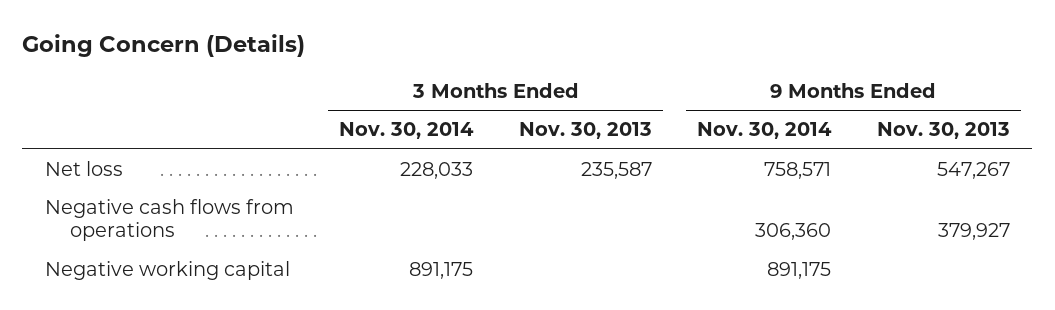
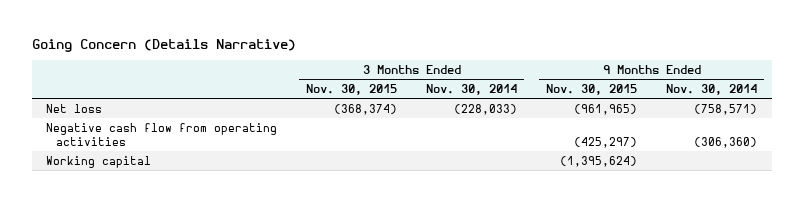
- Going Concern (Details)
+ Going Concern (Details Narrative)
- | 3 Months Ended Nov. 30, 2014 | 3 Months Ended Nov. 30, 2013 | 9 Months Ended Nov. 30, 2014 | 9 Months Ended Nov. 30, 2013
+ | 3 Months Ended Nov. 30, 2015 | 3 Months Ended Nov. 30, 2014 | 9 Months Ended Nov. 30, 2015 | 9 Months Ended Nov. 30, 2014
- Net loss | 228,033 | 235,587 | 758,571 | 547,267
- Negative cash flows from operations | | | 306,360 | 379,927
- Negative working capital | 891,175 | | 891,175 |
+ Net loss | (368,374) | (228,033) | (961,965) | (758,571)
+ Negative cash flow from operating activities | | | (425,297) | (306,360)
+ Working capital | | | (1,395,624) |

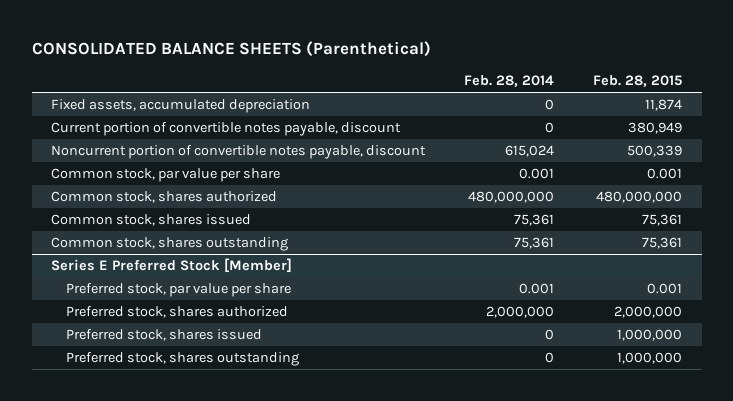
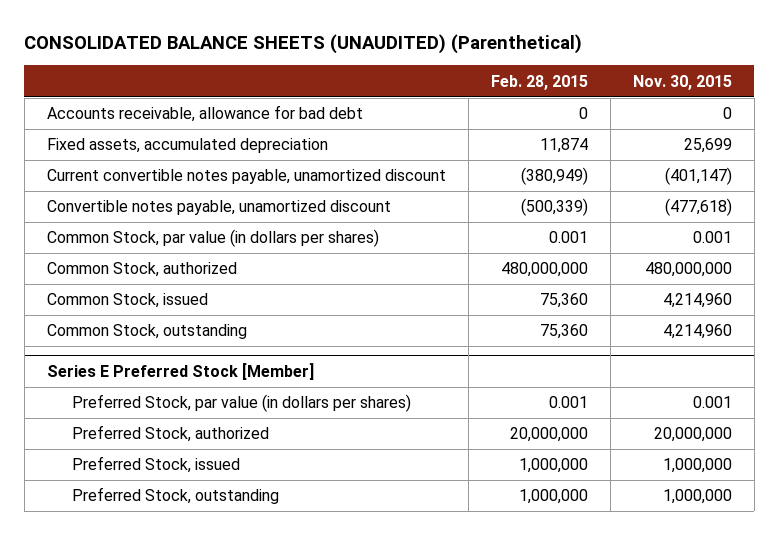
- CONSOLIDATED BALANCE SHEETS (Parenthetical)
+ CONSOLIDATED BALANCE SHEETS (UNAUDITED) (Parenthetical)
- | Feb. 28, 2014 | Feb. 28, 2015
+ | Feb. 28, 2015 | Nov. 30, 2015
+ Accounts receivable, allowance for bad debt | 0 | 0
- Current portion of convertible notes payable, discount | 0 | 380,949
- Noncurrent portion of convertible notes payable, discount | 615,024 | 500,339
- Common stock, par value per share | 0.001 | 0.001
- Common stock, shares authorized | 480,000,000 | 480,000,000
- Common stock, shares issued | 75,361 | 75,361
- Common stock, shares outstanding | 75,361 | 75,361
+ Current convertible notes payable, unamortized discount | (380,949) | (401,147)
+ Convertible notes payable, unamortized discount | (500,339) | (477,618)
+ Common Stock, par value (in dollars per shares) | 0.001 | 0.001
+ Common Stock, authorized | 480,000,000 | 480,000,000
+ Common Stock, issued | 75,360 | 4,214,960
+ Common Stock, outstanding | 75,360 | 4,214,960
@ Series E Preferred Stock [Member]
- Preferred stock, par value per share | 0.001 | 0.001
- Preferred stock, shares authorized | 2,000,000 | 2,000,000
- Preferred stock, shares issued | 0 | 1,000,000
- Preferred stock, shares outstanding | 0 | 1,000,000
+ Preferred Stock, par value (in dollars per shares) | 0.001 | 0.001
+ Preferred Stock, authorized | 20,000,000 | 20,000,000
+ Preferred Stock, issued | 1,000,000 | 1,000,000
+ Preferred Stock, outstanding | 1,000,000 | 1,000,000

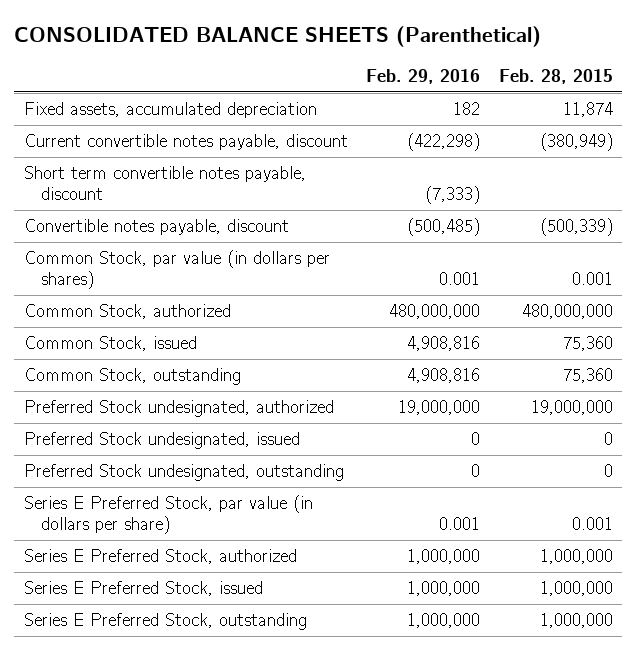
- CONSOLIDATED BALANCE SHEETS (UNAUDITED) (Parenthetical)
+ CONSOLIDATED BALANCE SHEETS (Parenthetical)
- | Feb. 28, 2015 | Nov. 30, 2015
+ | Feb. 29, 2016 | Feb. 28, 2015
- Accounts receivable, allowance for bad debt | 0 | 0
- Current convertible notes payable, unamortized discount | (380,949) | (401,147)
- Convertible notes payable, unamortized discount | (500,339) | (477,618)
+ Current convertible notes payable, discount | (422,298) | (380,949)
+ Short term convertible notes payable, discount | (7,333) |
+ Convertible notes payable, discount | (500,485) | (500,339)
- Series E Preferred Stock [Member]
- Preferred Stock, par value (in dollars per shares) | 0.001 | 0.001
- Preferred Stock, authorized | 20,000,000 | 20,000,000
- Preferred Stock, issued | 1,000,000 | 1,000,000
- Preferred Stock, outstanding | 1,000,000 | 1,000,000
+ Preferred Stock undesignated, authorized | 19,000,000 | 19,000,000
+ Preferred Stock undesignated, issued | 0 | 0
+ Preferred Stock undesignated, outstanding | 0 | 0
+ Series E Preferred Stock, par value (in dollars per share) | 0.001 | 0.001
+ Series E Preferred Stock, authorized | 1,000,000 | 1,000,000
+ Series E Preferred Stock, issued | 1,000,000 | 1,000,000
+ Series E Preferred Stock, outstanding | 1,000,000 | 1,000,000

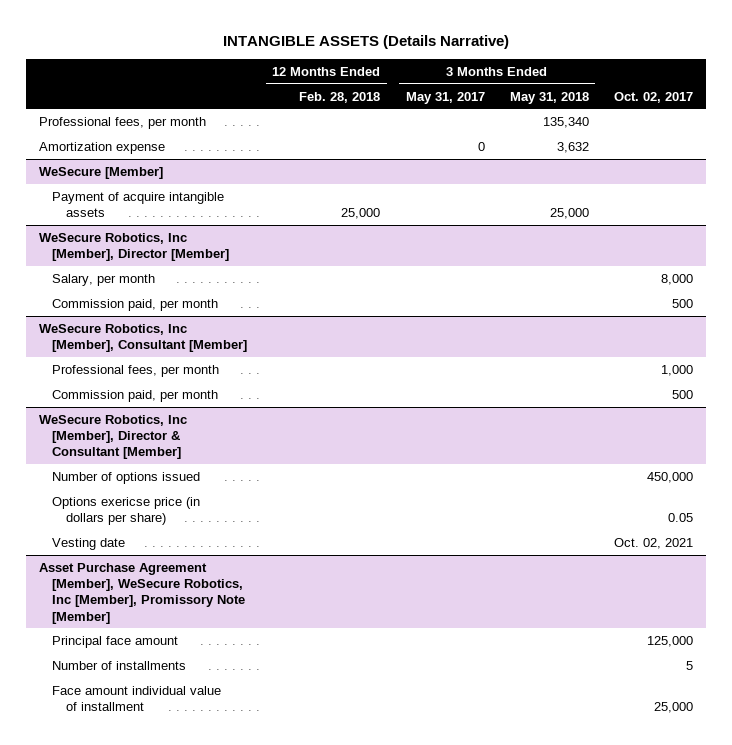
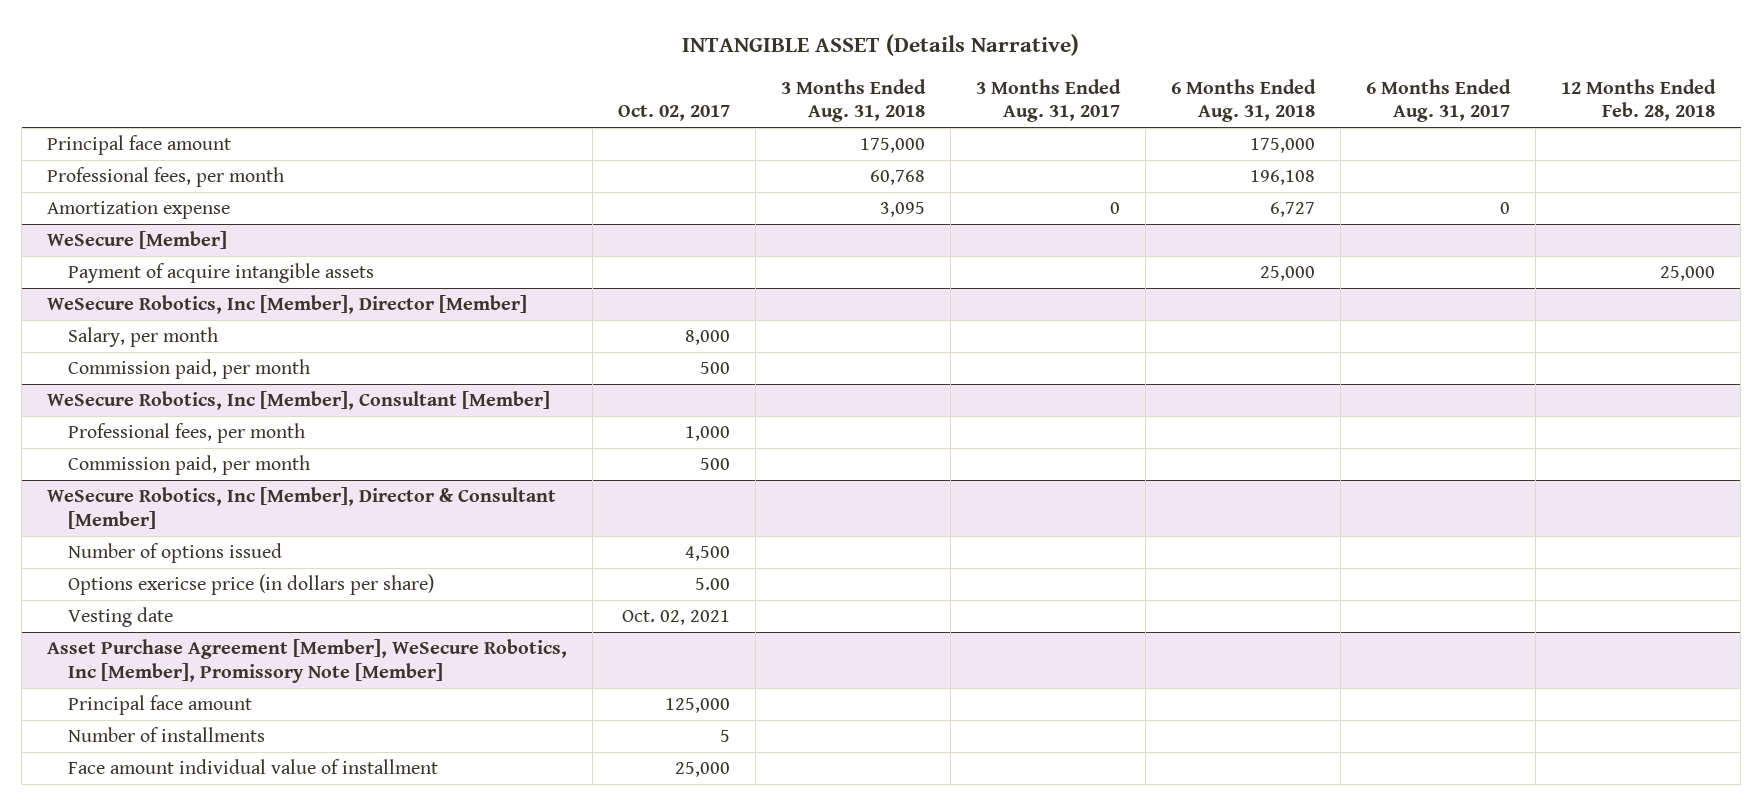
- INTANGIBLE ASSETS (Details Narrative)
+ INTANGIBLE ASSET (Details Narrative)
- | 12 Months Ended Feb. 28, 2018 | 3 Months Ended May 31, 2017 | 3 Months Ended May 31, 2018 | Oct. 02, 2017
+ | Oct. 02, 2017 | 3 Months Ended Aug. 31, 2018 | 3 Months Ended Aug. 31, 2017 | 6 Months Ended Aug. 31, 2018 | 6 Months Ended Aug. 31, 2017 | 12 Months Ended Feb. 28, 2018
+ Principal face amount | | 175,000 | | 175,000 | |
@ WeSecure Robotics, Inc [Member], Director & Consultant [Member]
- Number of options issued | | | | 450,000
- Options exericse price (in dollars per share) | | | | 0.05
+ Number of options issued | 4,500 | | | | |
+ Options exericse price (in dollars per share) | 5.00 | | | | |

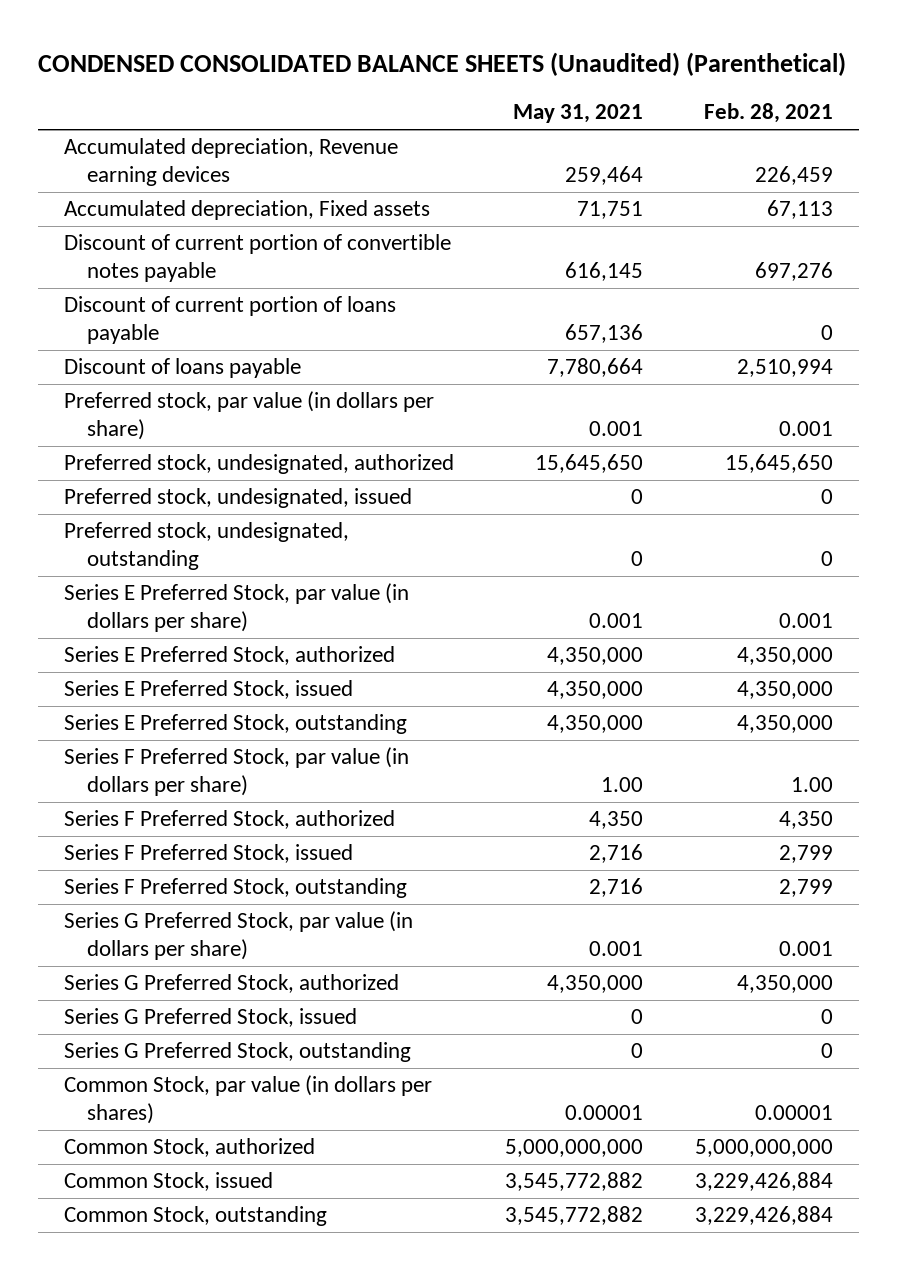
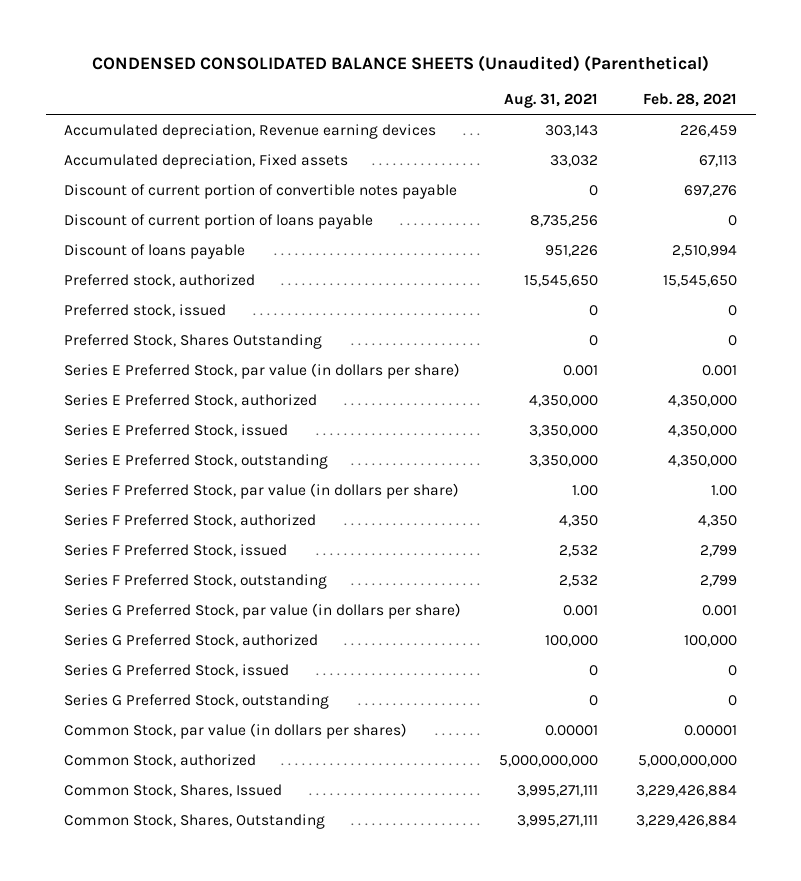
- | May 31, 2021 | Feb. 28, 2021
+ | Aug. 31, 2021 | Feb. 28, 2021
- Preferred stock, par value (in dollars per share) | 0.001 | 0.001
- Preferred stock, undesignated, authorized | 15,645,650 | 15,645,650
- Preferred stock, undesignated, issued | 0 | 0
- Preferred stock, undesignated, outstanding | 0 | 0
+ Preferred stock, authorized | 15,545,650 | 15,545,650
+ Preferred stock, issued | 0 | 0
+ Preferred Stock, Shares Outstanding | 0 | 0
- Series G Preferred Stock, authorized | 4,350,000 | 4,350,000
+ Series G Preferred Stock, authorized | 100,000 | 100,000
- Common Stock, issued | 3,545,772,882 | 3,229,426,884
- Common Stock, outstanding | 3,545,772,882 | 3,229,426,884
+ Common Stock, Shares, Issued | 3,995,271,111 | 3,229,426,884
+ Common Stock, Shares, Outstanding | 3,995,271,111 | 3,229,426,884

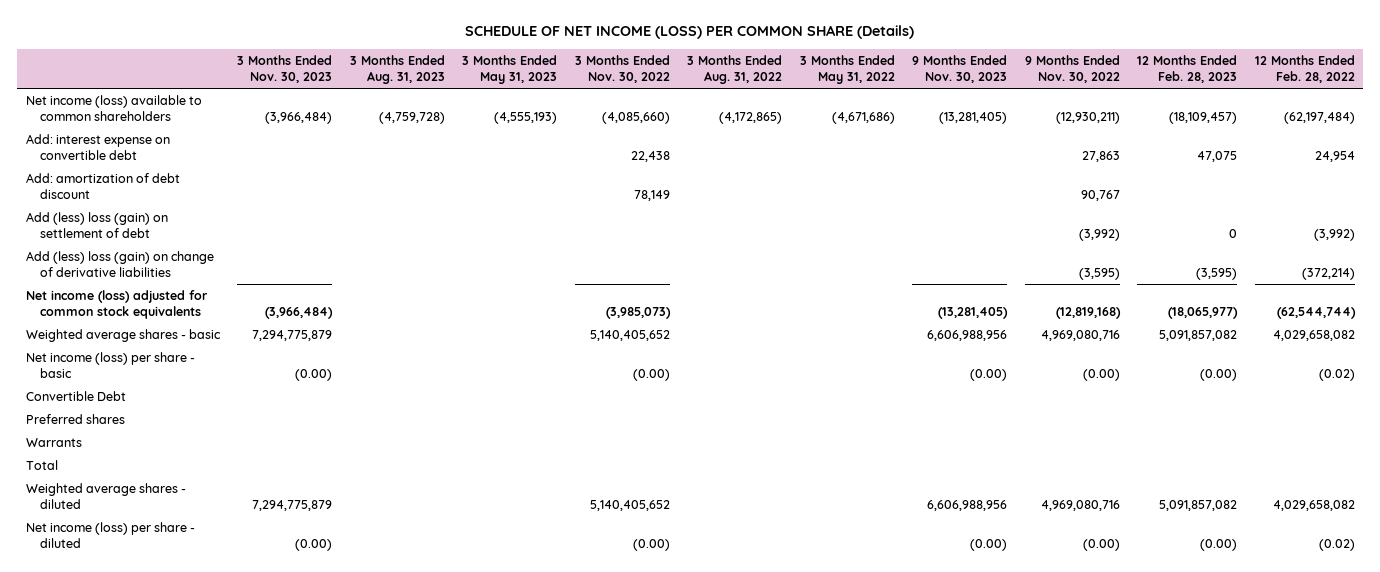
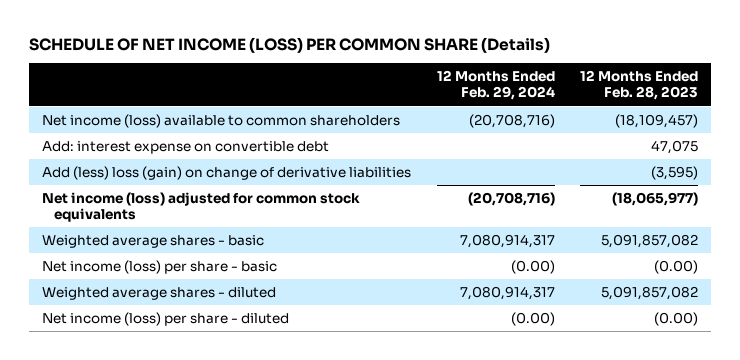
- | 3 Months Ended Nov. 30, 2023 | 3 Months Ended Aug. 31, 2023 | 3 Months Ended May 31, 2023 | 3 Months Ended Nov. 30, 2022 | 3 Months Ended Aug. 31, 2022 | 3 Months Ended May 31, 2022 | 9 Months Ended Nov. 30, 2023 | 9 Months Ended Nov. 30, 2022 | 12 Months Ended Feb. 28, 2023 | 12 Months Ended Feb. 28, 2022
+ | 12 Months Ended Feb. 29, 2024 | 12 Months Ended Feb. 28, 2023
- Add: amortization of debt discount | | | | 78,149 | | | | 90,767 | |
- Add (less) loss (gain) on settlement of debt | | | | | | | | (3,992) | 0 | (3,992)
- Convertible Debt
- Preferred shares
- Warrants
- Total

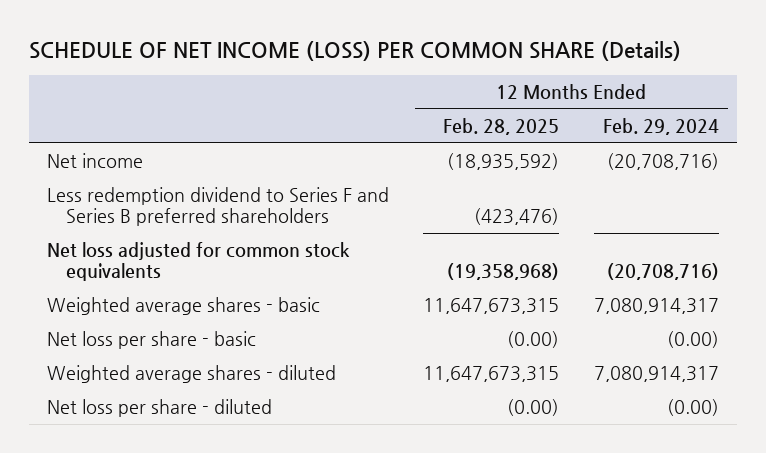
- | 12 Months Ended Feb. 29, 2024 | 12 Months Ended Feb. 28, 2023
+ | 12 Months Ended Feb. 28, 2025 | 12 Months Ended Feb. 29, 2024
- Net income (loss) available to common shareholders | (20,708,716) | (18,109,457)
- Add: interest expense on convertible debt | | 47,075
- Add (less) loss (gain) on change of derivative liabilities | | (3,595)
- Net income (loss) adjusted for common stock equivalents | (20,708,716) | (18,065,977)
+ Net income | (18,935,592) | (20,708,716)
+ Less redemption dividend to Series F and Series B preferred shareholders | (423,476) |
+ Net loss adjusted for common stock equivalents | (19,358,968) | (20,708,716)
- Net income (loss) per share - basic | (0.00) | (0.00)
+ Net loss per share - basic | (0.00) | (0.00)
- Net income (loss) per share - diluted | (0.00) | (0.00)
+ Net loss per share - diluted | (0.00) | (0.00)

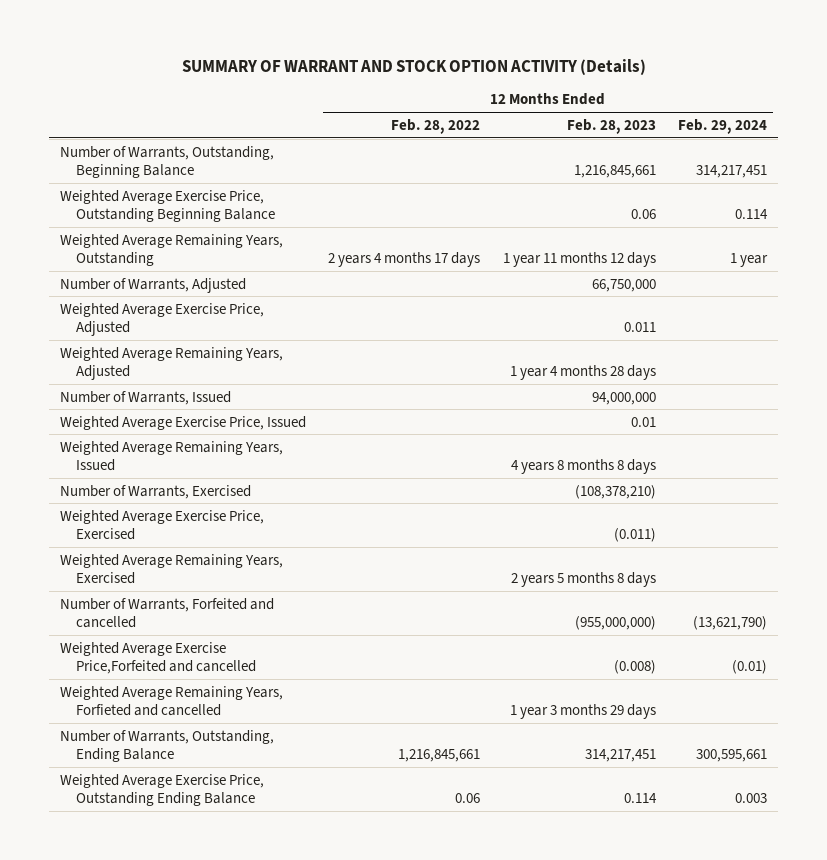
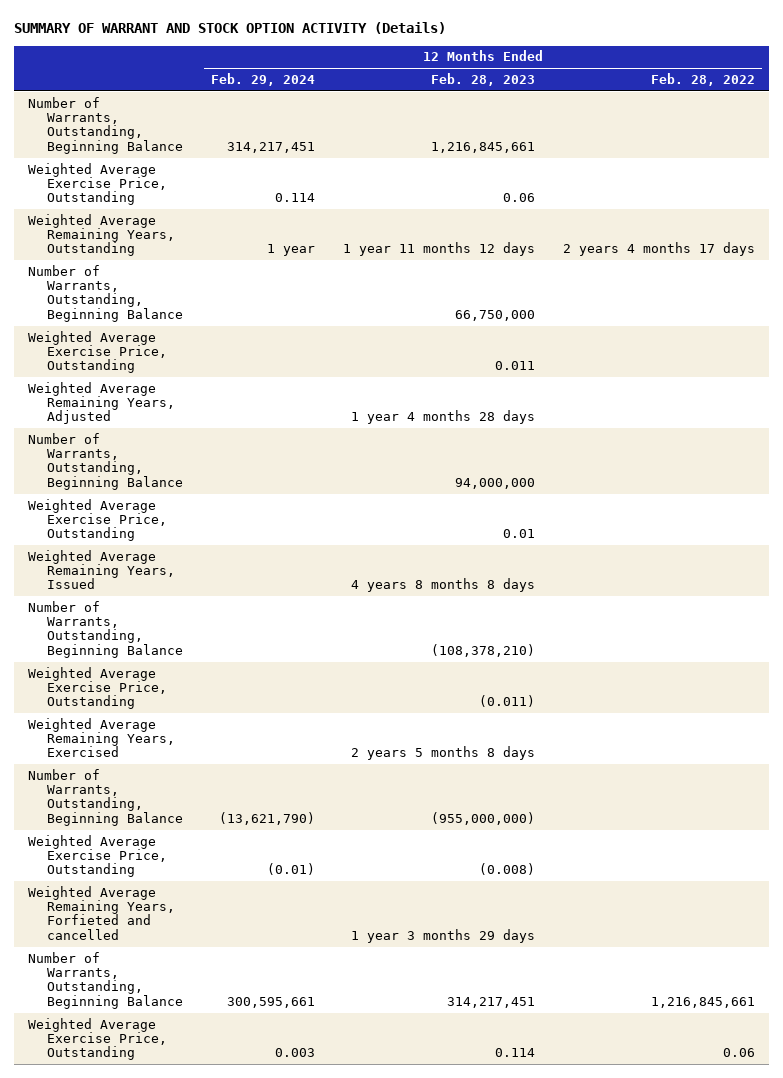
- | 12 Months Ended Feb. 28, 2022 | 12 Months Ended Feb. 28, 2023 | 12 Months Ended Feb. 29, 2024
+ | 12 Months Ended Feb. 29, 2024 | 12 Months Ended Feb. 28, 2023 | 12 Months Ended Feb. 28, 2022
- Weighted Average Exercise Price, Outstanding Beginning Balance | | 0.06 | 0.114
+ Weighted Average Exercise Price, Outstanding | 0.114 | 0.06 |
- Number of Warrants, Adjusted | | 66,750,000 |
- Weighted Average Exercise Price, Adjusted | | 0.011 |
+ Number of Warrants, Outstanding, Beginning Balance | | 66,750,000 |
+ Weighted Average Exercise Price, Outstanding | | 0.011 |
- Number of Warrants, Issued | | 94,000,000 |
- Weighted Average Exercise Price, Issued | | 0.01 |
+ Number of Warrants, Outstanding, Beginning Balance | | 94,000,000 |
+ Weighted Average Exercise Price, Outstanding | | 0.01 |
- Number of Warrants, Exercised | | (108,378,210) |
- Weighted Average Exercise Price, Exercised | | (0.011) |
+ Number of Warrants, Outstanding, Beginning Balance | | (108,378,210) |
+ Weighted Average Exercise Price, Outstanding | | (0.011) |
- Number of Warrants, Forfeited and cancelled | | (955,000,000) | (13,621,790)
- Weighted Average Exercise Price,Forfeited and cancelled | | (0.008) | (0.01)
+ Number of Warrants, Outstanding, Beginning Balance | (13,621,790) | (955,000,000) |
+ Weighted Average Exercise Price, Outstanding | (0.01) | (0.008) |
- Number of Warrants, Outstanding, Ending Balance | 1,216,845,661 | 314,217,451 | 300,595,661
- Weighted Average Exercise Price, Outstanding Ending Balance | 0.06 | 0.114 | 0.003
+ Number of Warrants, Outstanding, Beginning Balance | 300,595,661 | 314,217,451 | 1,216,845,661
+ Weighted Average Exercise Price, Outstanding | 0.003 | 0.114 | 0.06

